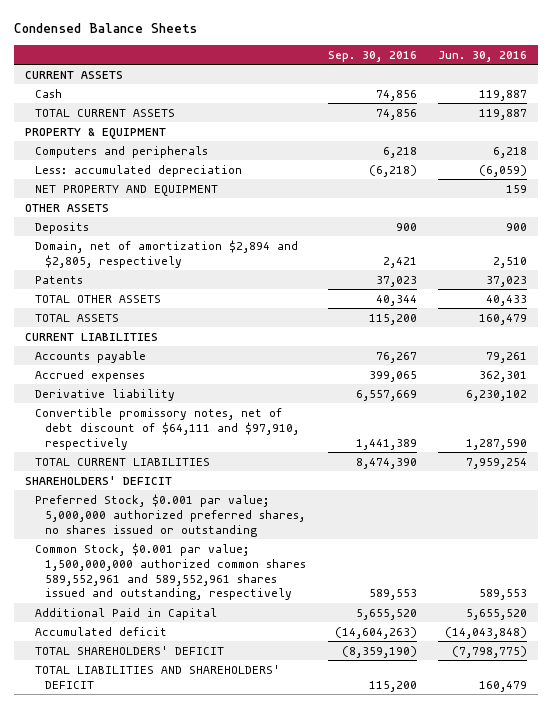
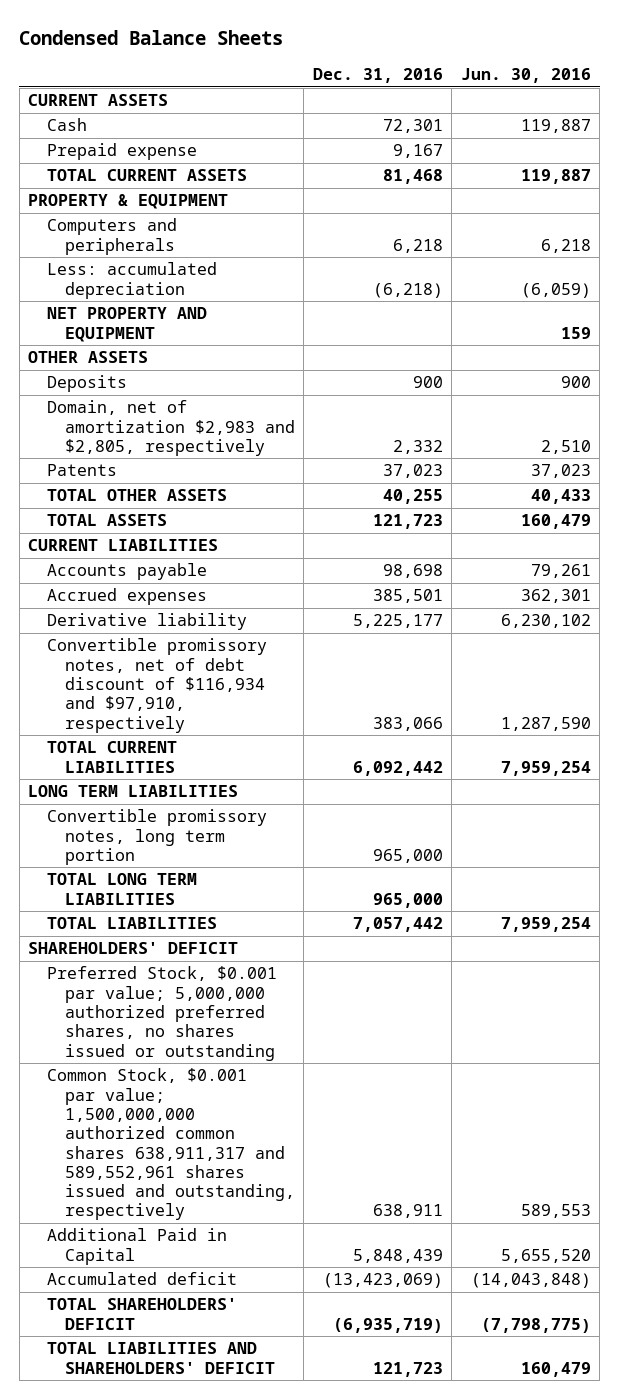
- | Sep. 30, 2016 | Jun. 30, 2016
+ | Dec. 31, 2016 | Jun. 30, 2016
+ Prepaid expense | 9,167 |
- Domain, net of amortization $2,894 and $2,805, respectively | 2,421 | 2,510
+ Domain, net of amortization $2,983 and $2,805, respectively | 2,332 | 2,510
- Convertible promissory notes, net of debt discount of $64,111 and $97,910, respectively | 1,441,389 | 1,287,590
+ Convertible promissory notes, net of debt discount of $116,934 and $97,910, respectively | 383,066 | 1,287,590
+ LONG TERM LIABILITIES
+ Convertible promissory notes, long term portion | 965,000 |
+ TOTAL LONG TERM LIABILITIES | 965,000 |
+ TOTAL LIABILITIES | 7,057,442 | 7,959,254
- Common Stock, $0.001 par value; 1,500,000,000 authorized common shares 589,552,961 and 589,552,961 shares issued and outstanding, respectively | 589,553 | 589,553
+ Common Stock, $0.001 par value; 1,500,000,000 authorized common shares 638,911,317 and 589,552,961 shares issued and outstanding, respectively | 638,911 | 589,553

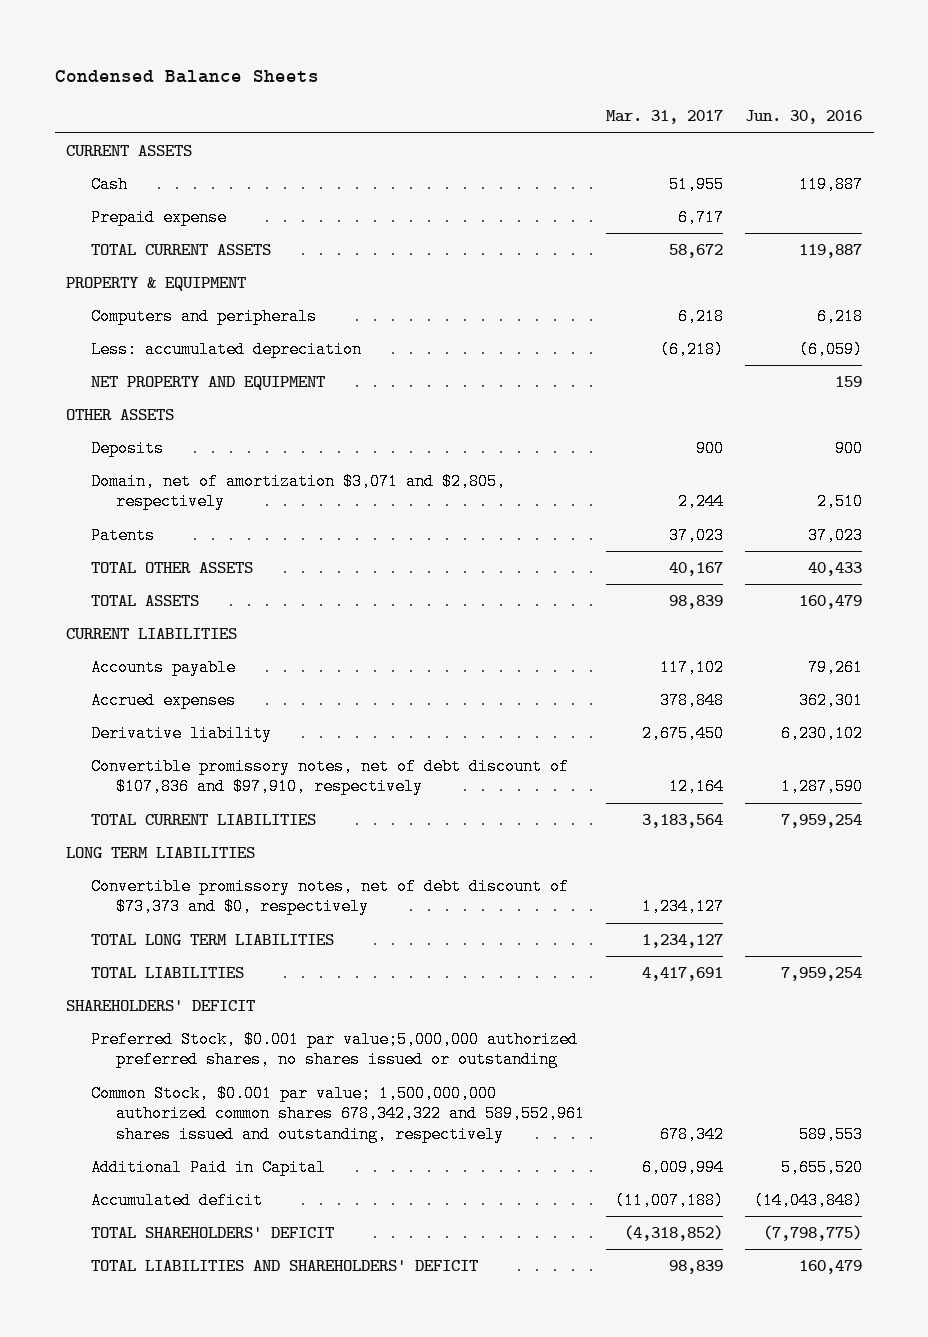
- | Dec. 31, 2016 | Jun. 30, 2016
+ | Mar. 31, 2017 | Jun. 30, 2016
- Domain, net of amortization $2,983 and $2,805, respectively | 2,332 | 2,510
+ Domain, net of amortization $3,071 and $2,805, respectively | 2,244 | 2,510
- Convertible promissory notes, net of debt discount of $116,934 and $97,910, respectively | 383,066 | 1,287,590
+ Convertible promissory notes, net of debt discount of $107,836 and $97,910, respectively | 12,164 | 1,287,590
- Convertible promissory notes, long term portion | 965,000 |
+ Convertible promissory notes, net of debt discount of $73,373 and $0, respectively | 1,234,127 |
- Preferred Stock, $0.001 par value; 5,000,000 authorized preferred shares, no shares issued or outstanding
- Common Stock, $0.001 par value; 1,500,000,000 authorized common shares 638,911,317 and 589,552,961 shares issued and outstanding, respectively | 638,911 | 589,553
+ Preferred Stock, $0.001 par value;5,000,000 authorized preferred shares, no shares issued or outstanding
+ Common Stock, $0.001 par value; 1,500,000,000 authorized common shares 678,342,322 and 589,552,961 shares issued and outstanding, respectively | 678,342 | 589,553

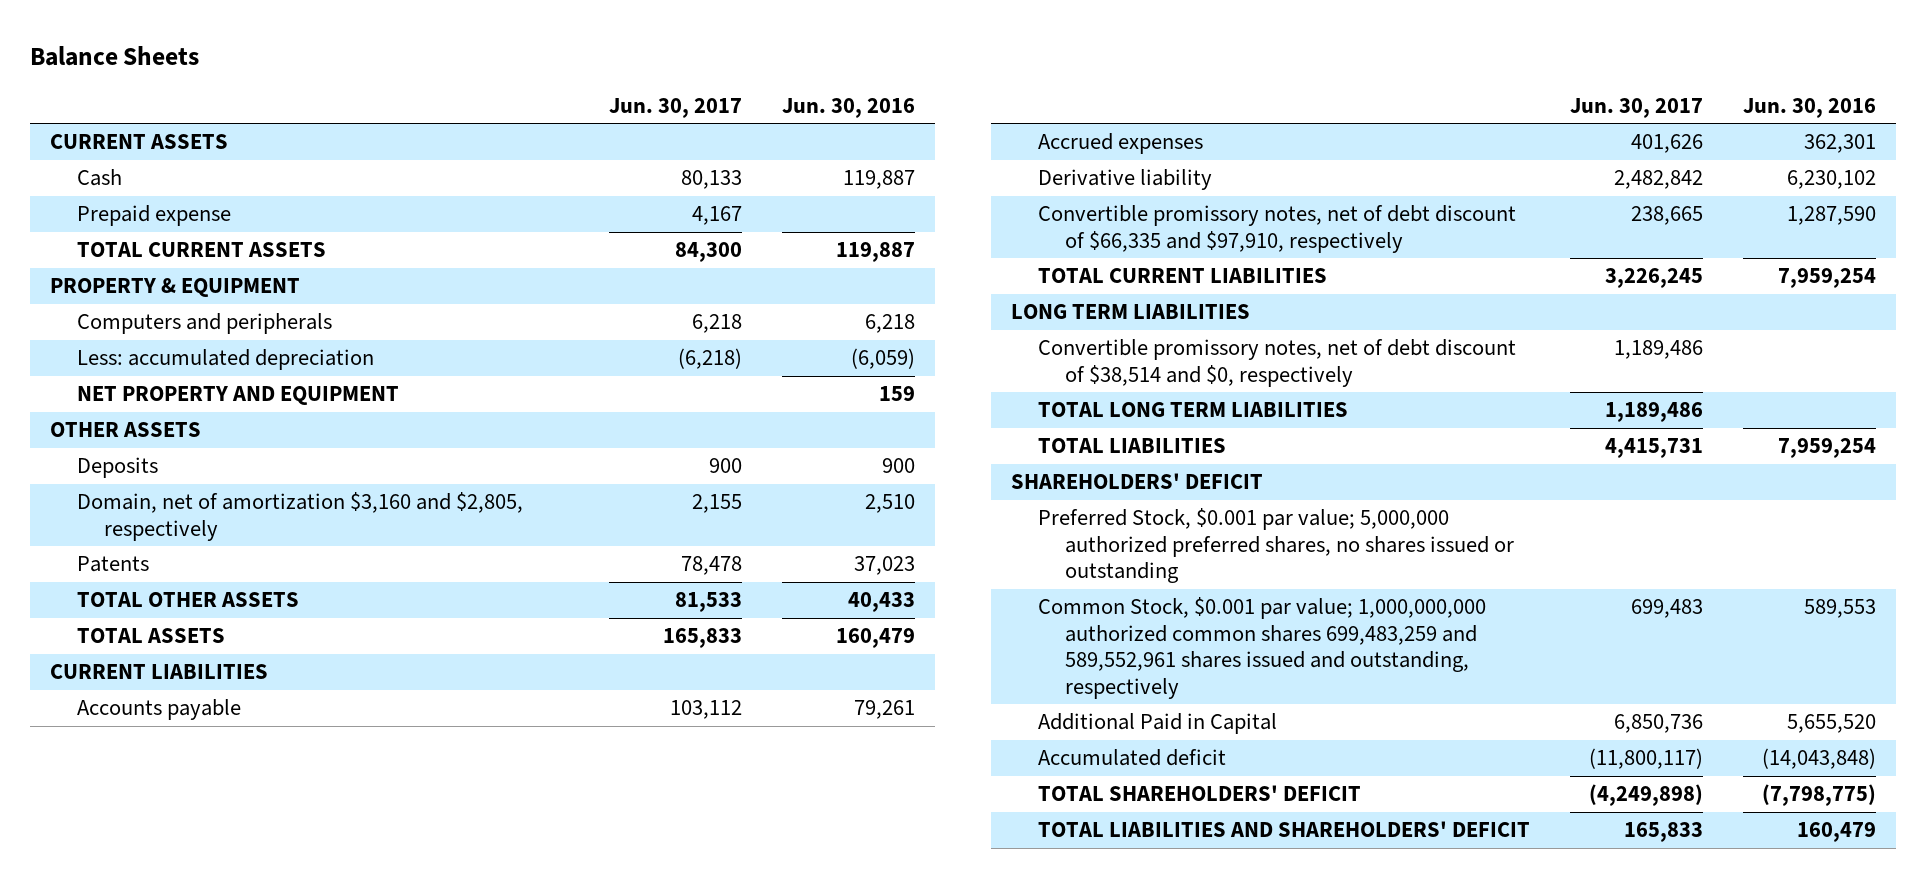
- Condensed Balance Sheets
+ Balance Sheets
- | Mar. 31, 2017 | Jun. 30, 2016
+ | Jun. 30, 2017 | Jun. 30, 2016
- Domain, net of amortization $3,071 and $2,805, respectively | 2,244 | 2,510
+ Domain, net of amortization $3,160 and $2,805, respectively | 2,155 | 2,510
- Convertible promissory notes, net of debt discount of $107,836 and $97,910, respectively | 12,164 | 1,287,590
+ Convertible promissory notes, net of debt discount of $66,335 and $97,910, respectively | 238,665 | 1,287,590
- Convertible promissory notes, net of debt discount of $73,373 and $0, respectively | 1,234,127 |
+ Convertible promissory notes, net of debt discount of $38,514 and $0, respectively | 1,189,486 |
- Preferred Stock, $0.001 par value;5,000,000 authorized preferred shares, no shares issued or outstanding
- Common Stock, $0.001 par value; 1,500,000,000 authorized common shares 678,342,322 and 589,552,961 shares issued and outstanding, respectively | 678,342 | 589,553
+ Preferred Stock, $0.001 par value; 5,000,000 authorized preferred shares, no shares issued or outstanding
+ Common Stock, $0.001 par value; 1,000,000,000 authorized common shares 699,483,259 and 589,552,961 shares issued and outstanding, respectively | 699,483 | 589,553

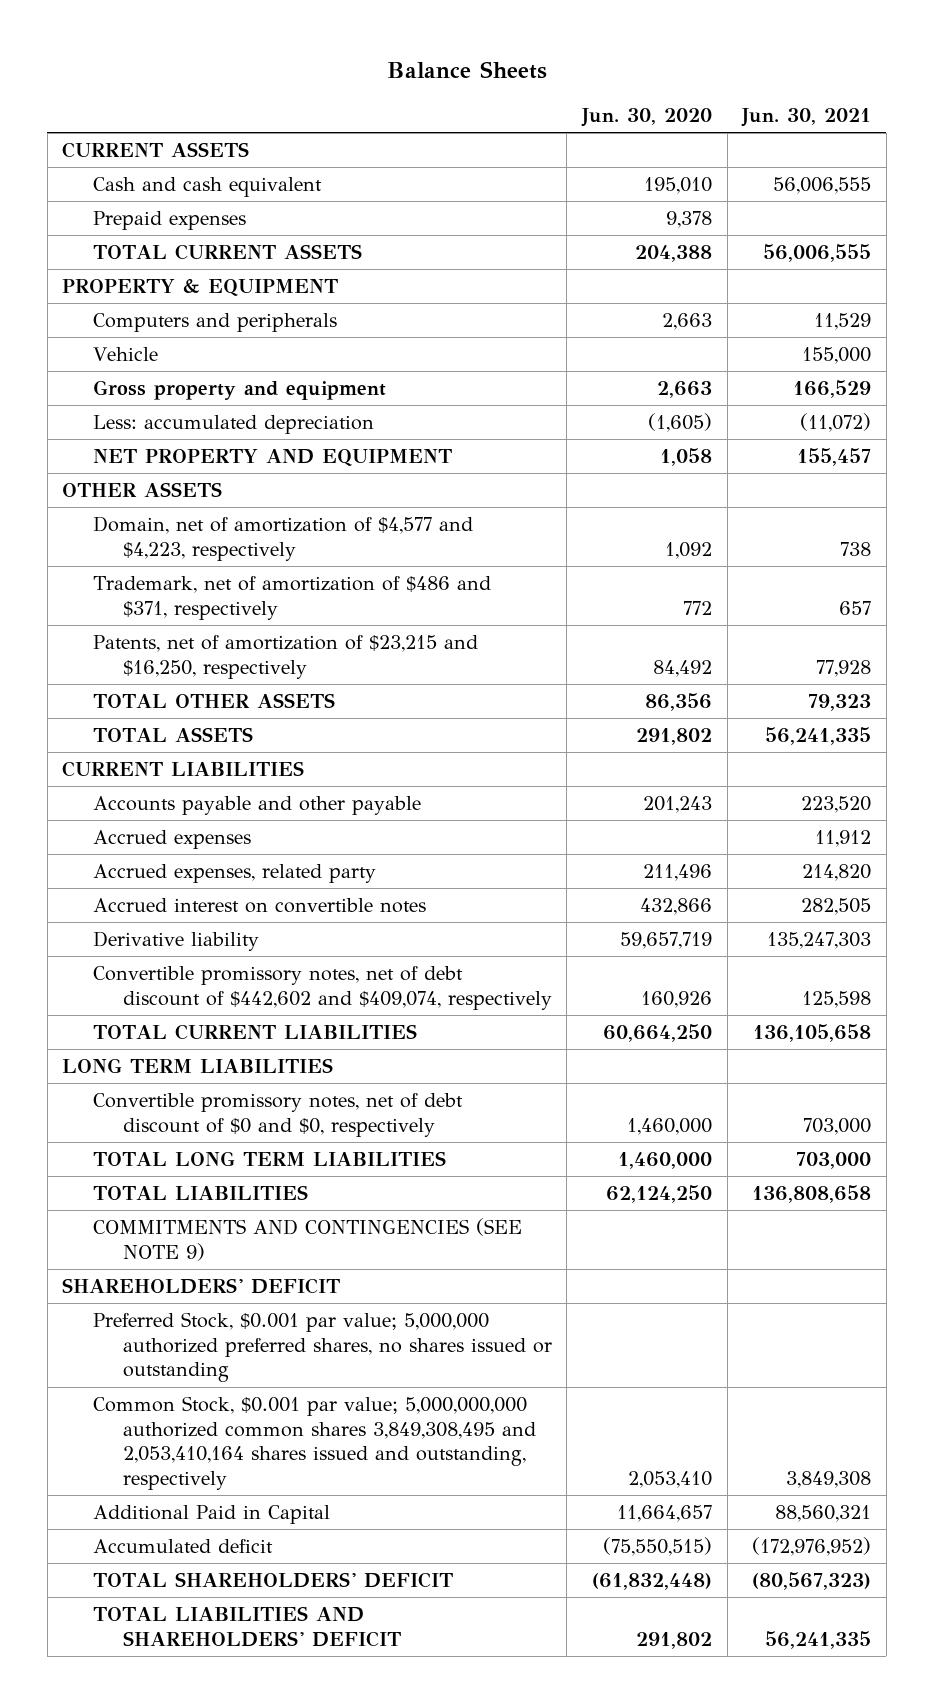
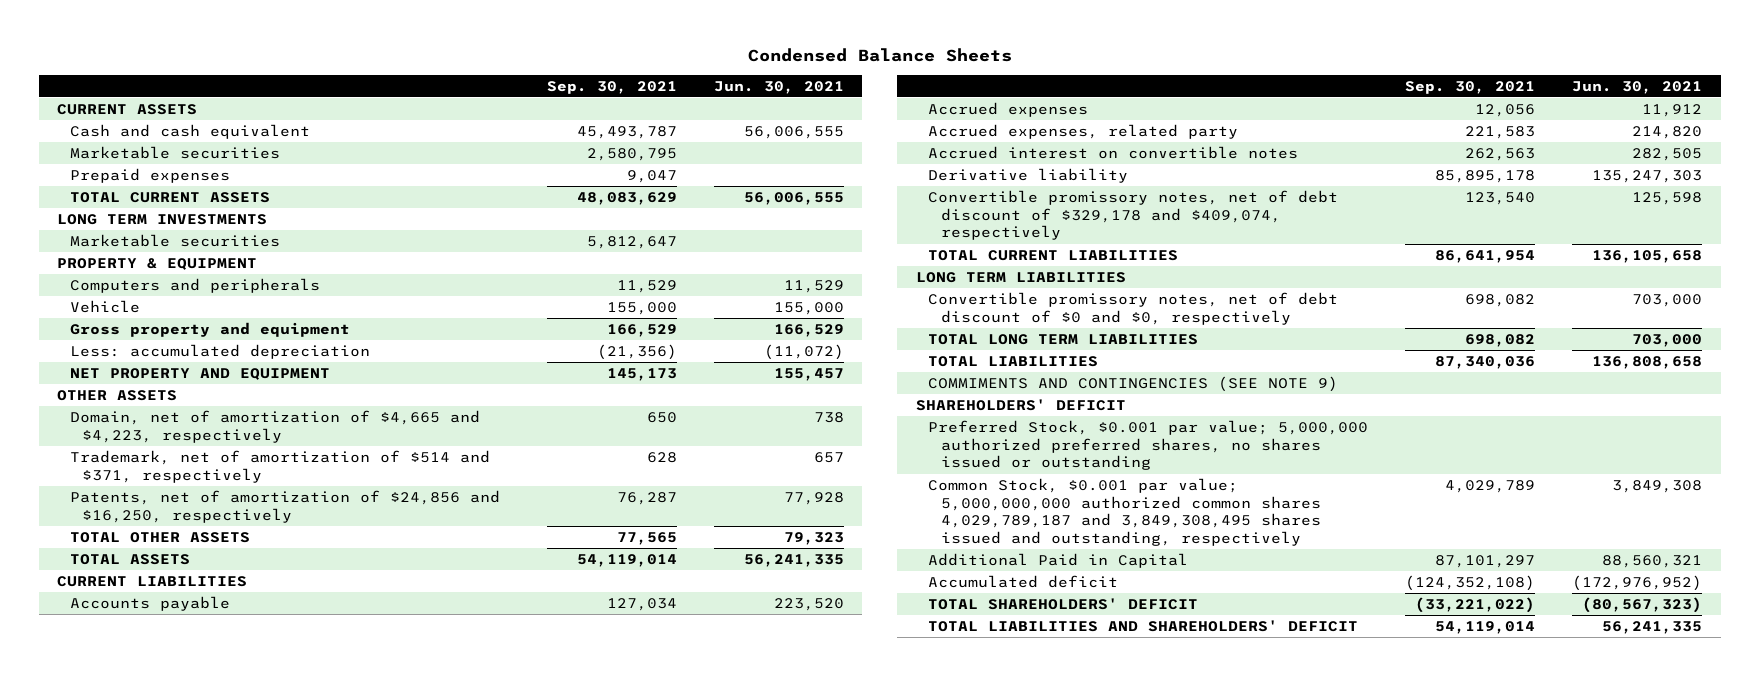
- Balance Sheets
+ Condensed Balance Sheets
- | Jun. 30, 2020 | Jun. 30, 2021
+ | Sep. 30, 2021 | Jun. 30, 2021
+ Marketable securities | 2,580,795 |
+ LONG TERM INVESTMENTS
+ Marketable securities | 5,812,647 |
- Domain, net of amortization of $4,577 and $4,223, respectively | 1,092 | 738
- Trademark, net of amortization of $486 and $371, respectively | 772 | 657
- Patents, net of amortization of $23,215 and $16,250, respectively | 84,492 | 77,928
+ Domain, net of amortization of $4,665 and $4,223, respectively | 650 | 738
+ Trademark, net of amortization of $514 and $371, respectively | 628 | 657
+ Patents, net of amortization of $24,856 and $16,250, respectively | 76,287 | 77,928
- Accounts payable and other payable | 201,243 | 223,520
+ Accounts payable | 127,034 | 223,520
- Convertible promissory notes, net of debt discount of $442,602 and $409,074, respectively | 160,926 | 125,598
+ Convertible promissory notes, net of debt discount of $329,178 and $409,074, respectively | 123,540 | 125,598
- COMMITMENTS AND CONTINGENCIES (SEE NOTE 9)
+ COMMIMENTS AND CONTINGENCIES (SEE NOTE 9)
- Common Stock, $0.001 par value; 5,000,000,000 authorized common shares 3,849,308,495 and 2,053,410,164 shares issued and outstanding, respectively | 2,053,410 | 3,849,308
+ Common Stock, $0.001 par value; 5,000,000,000 authorized common shares 4,029,789,187 and 3,849,308,495 shares issued and outstanding, respectively | 4,029,789 | 3,849,308

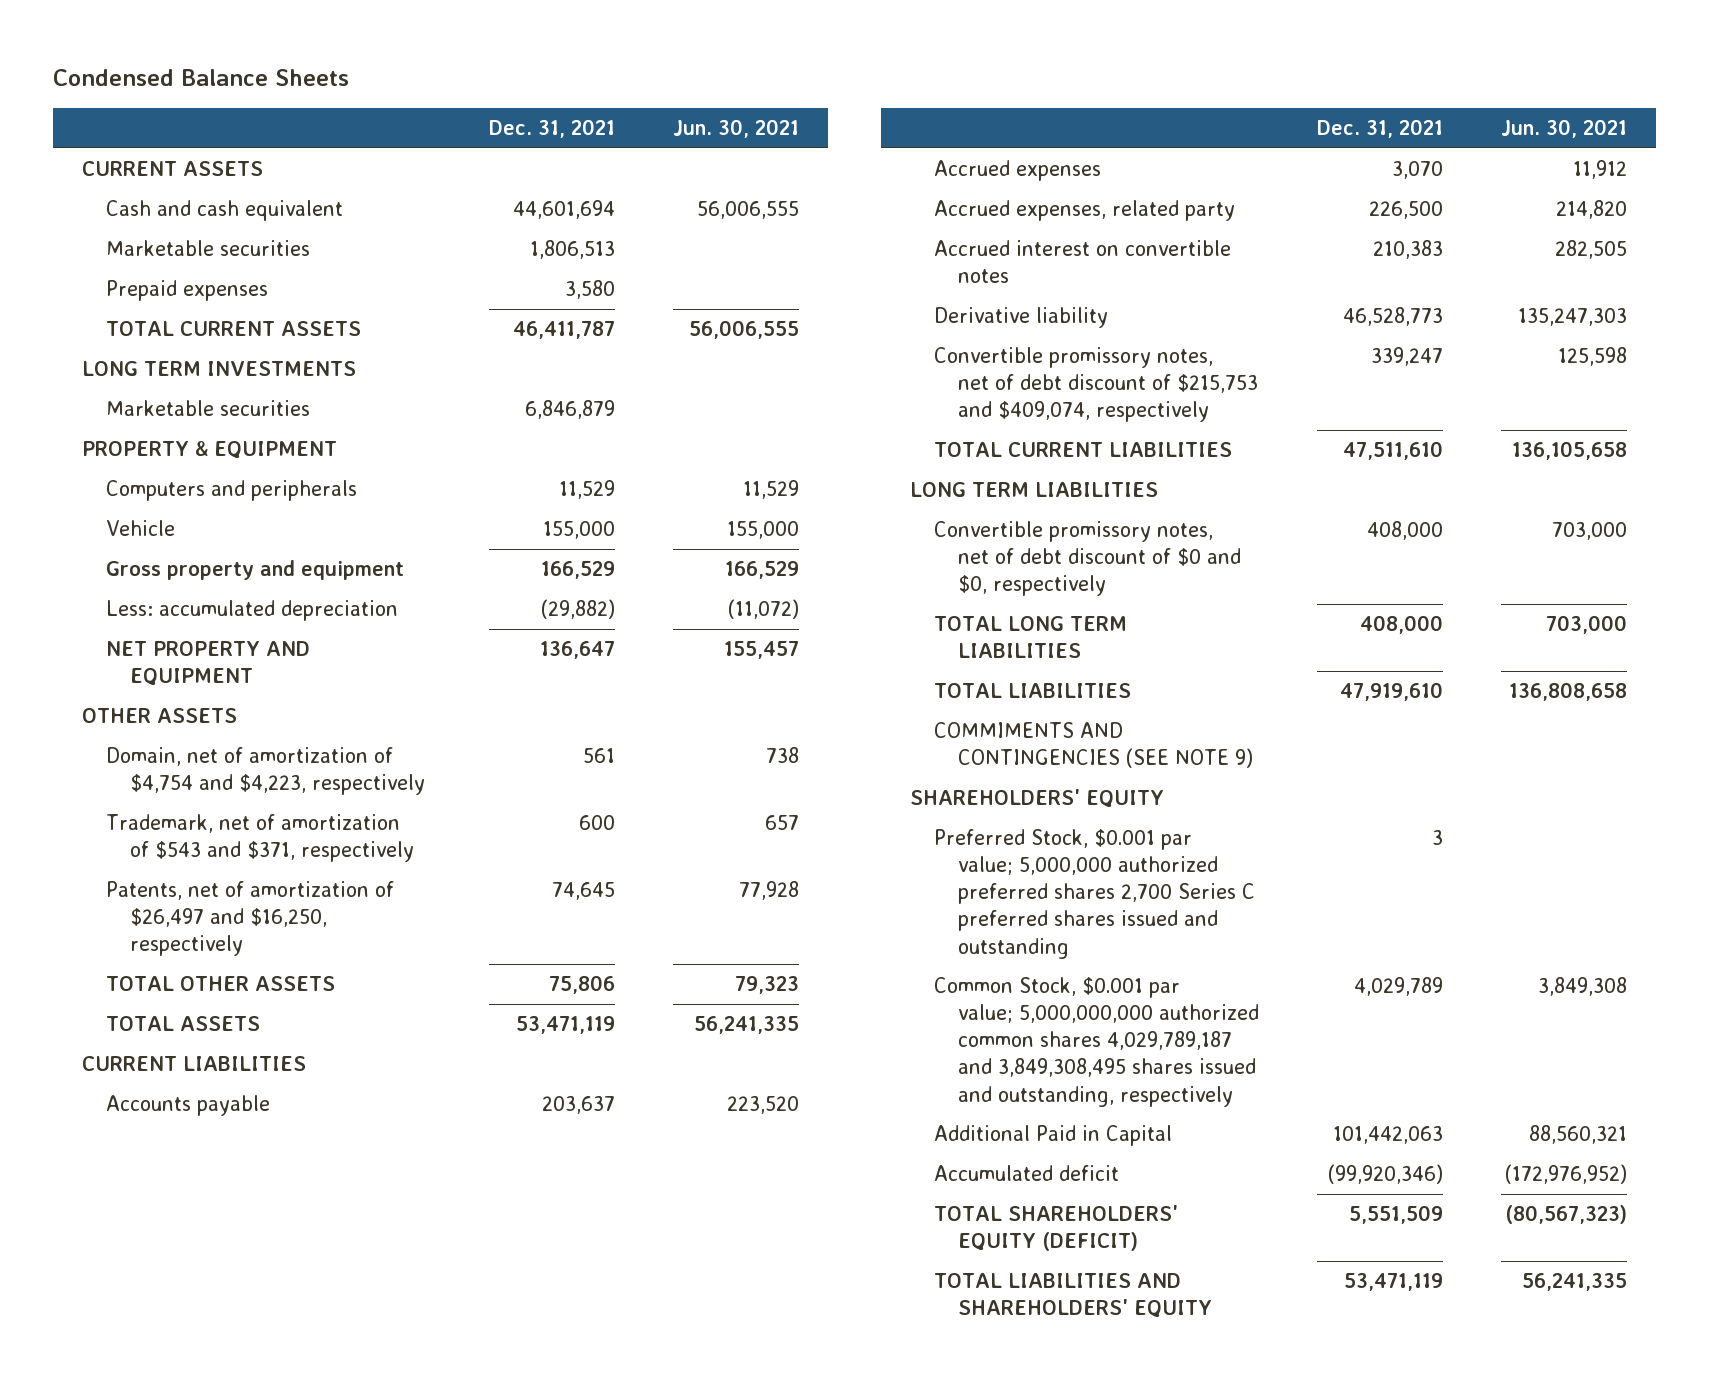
- | Sep. 30, 2021 | Jun. 30, 2021
+ | Dec. 31, 2021 | Jun. 30, 2021
- Domain, net of amortization of $4,665 and $4,223, respectively | 650 | 738
- Trademark, net of amortization of $514 and $371, respectively | 628 | 657
- Patents, net of amortization of $24,856 and $16,250, respectively | 76,287 | 77,928
+ Domain, net of amortization of $4,754 and $4,223, respectively | 561 | 738
+ Trademark, net of amortization of $543 and $371, respectively | 600 | 657
+ Patents, net of amortization of $26,497 and $16,250, respectively | 74,645 | 77,928
- Convertible promissory notes, net of debt discount of $329,178 and $409,074, respectively | 123,540 | 125,598
+ Convertible promissory notes, net of debt discount of $215,753 and $409,074, respectively | 339,247 | 125,598
- SHAREHOLDERS' DEFICIT
- Preferred Stock, $0.001 par value; 5,000,000 authorized preferred shares, no shares issued or outstanding
+ SHAREHOLDERS' EQUITY
+ Preferred Stock, $0.001 par value; 5,000,000 authorized preferred shares 2,700 Series C preferred shares issued and outstanding | 3 |
- TOTAL SHAREHOLDERS' DEFICIT | (33,221,022) | (80,567,323)
- TOTAL LIABILITIES AND SHAREHOLDERS' DEFICIT | 54,119,014 | 56,241,335
+ TOTAL SHAREHOLDERS' EQUITY (DEFICIT) | 5,551,509 | (80,567,323)
+ TOTAL LIABILITIES AND SHAREHOLDERS' EQUITY | 53,471,119 | 56,241,335

